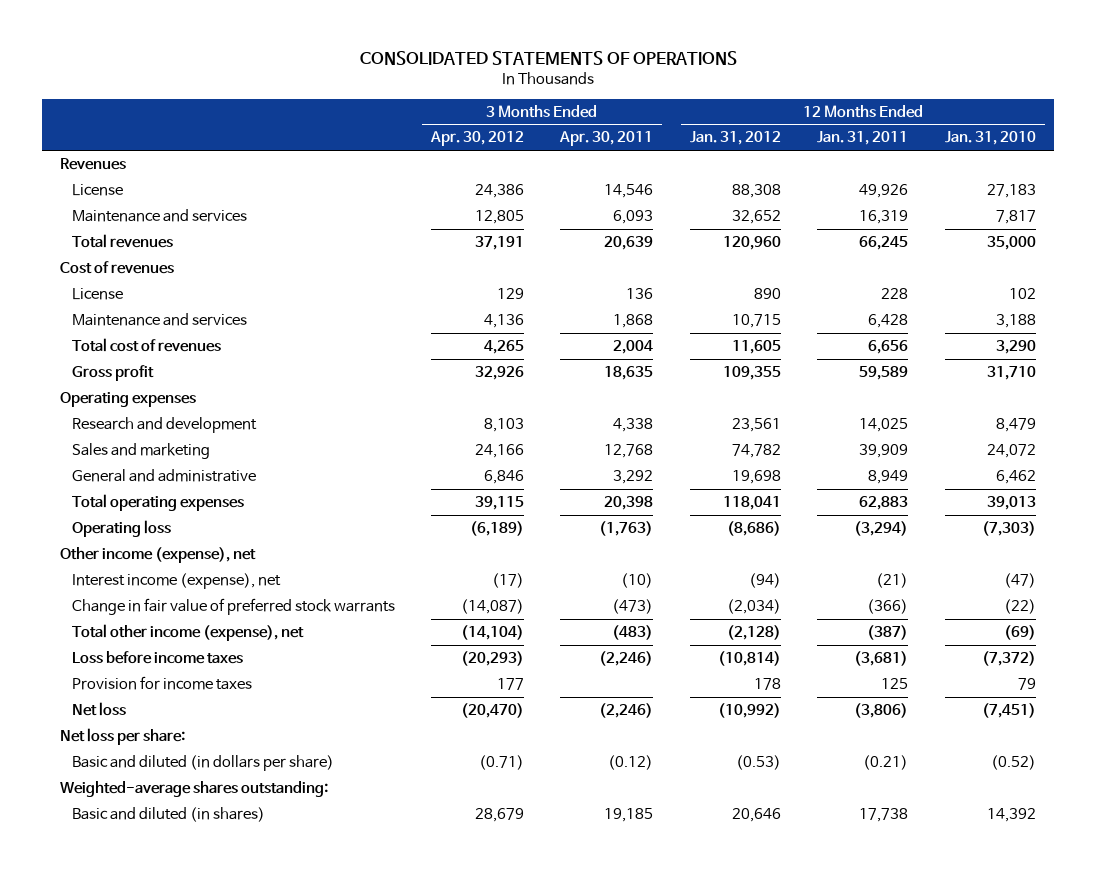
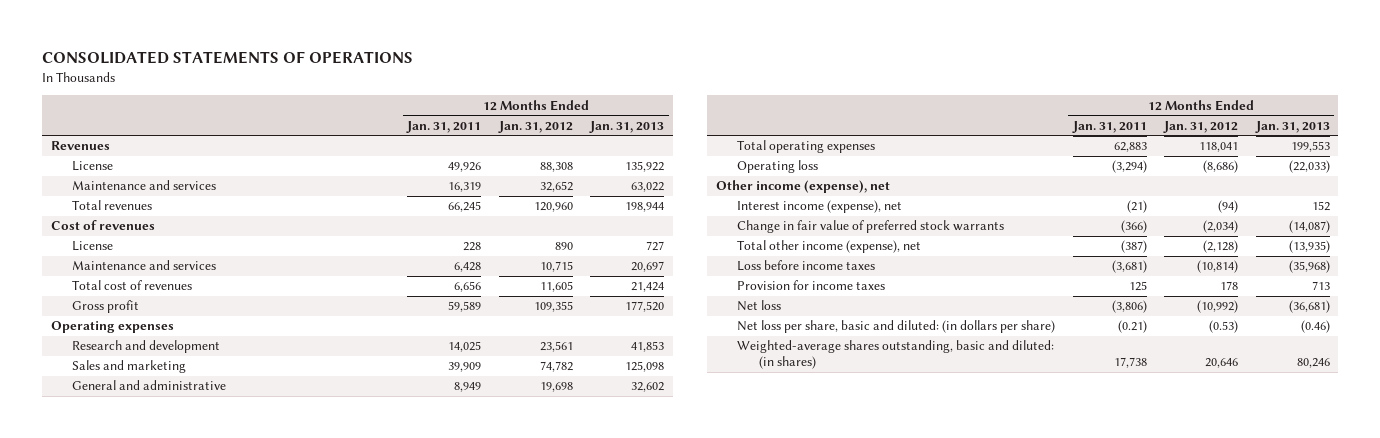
- | 3 Months Ended Apr. 30, 2012 | 3 Months Ended Apr. 30, 2011 | 12 Months Ended Jan. 31, 2012 | 12 Months Ended Jan. 31, 2011 | 12 Months Ended Jan. 31, 2010
+ | 12 Months Ended Jan. 31, 2011 | 12 Months Ended Jan. 31, 2012 | 12 Months Ended Jan. 31, 2013
- Net loss per share:
- Basic and diluted (in dollars per share) | (0.71) | (0.12) | (0.53) | (0.21) | (0.52)
- Weighted-average shares outstanding:
- Basic and diluted (in shares) | 28,679 | 19,185 | 20,646 | 17,738 | 14,392
+ Net loss per share, basic and diluted: (in dollars per share) | (0.21) | (0.53) | (0.46)
+ Weighted-average shares outstanding, basic and diluted: (in shares) | 17,738 | 20,646 | 80,246

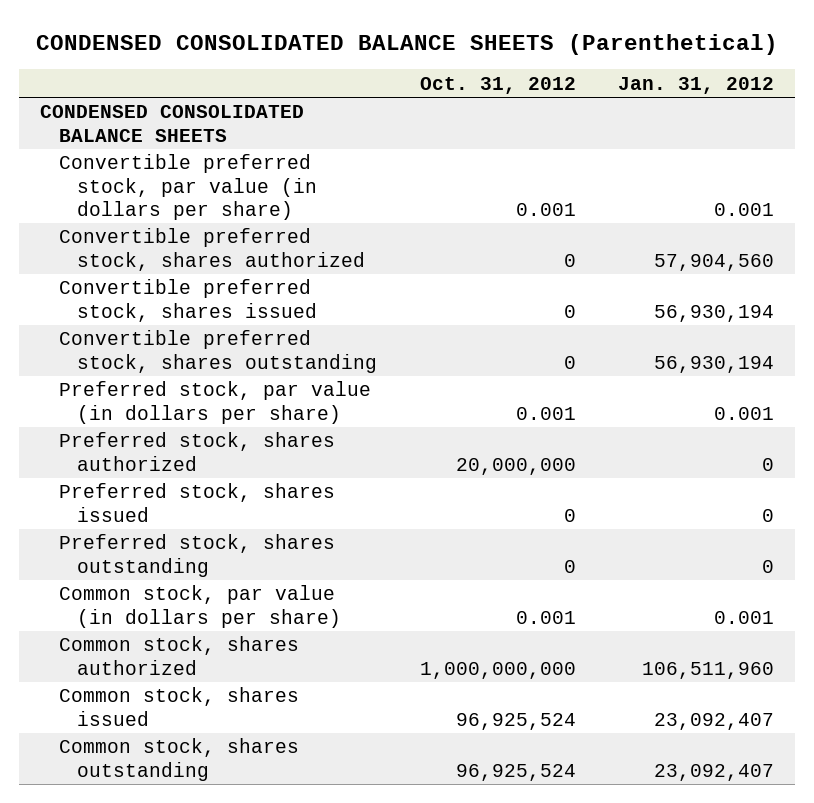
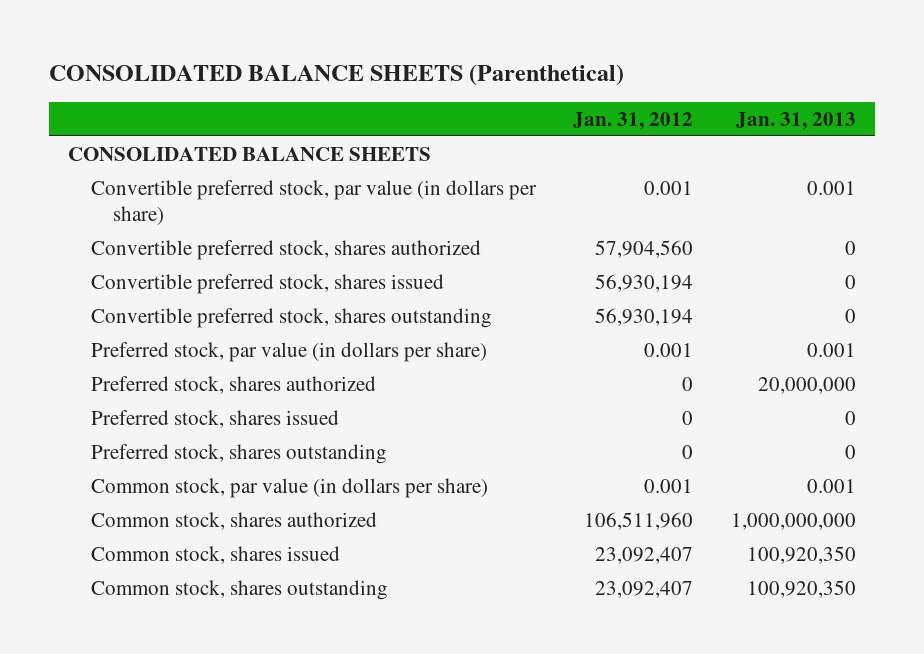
- CONDENSED CONSOLIDATED BALANCE SHEETS (Parenthetical)
+ CONSOLIDATED BALANCE SHEETS (Parenthetical)
- | Oct. 31, 2012 | Jan. 31, 2012
+ | Jan. 31, 2012 | Jan. 31, 2013
- CONDENSED CONSOLIDATED BALANCE SHEETS
+ CONSOLIDATED BALANCE SHEETS

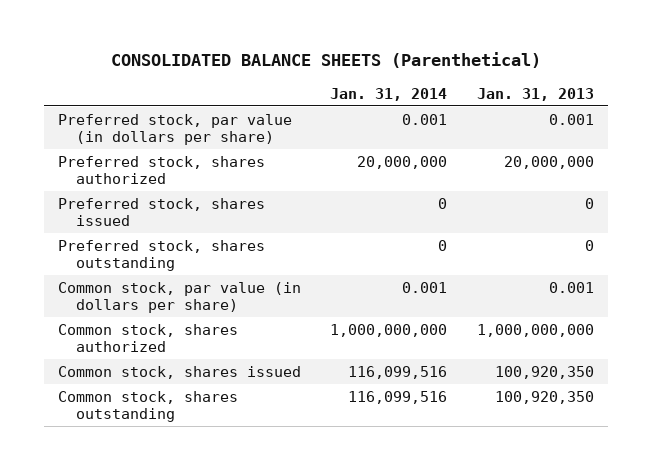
- | Jan. 31, 2012 | Jan. 31, 2013
+ | Jan. 31, 2014 | Jan. 31, 2013
- CONSOLIDATED BALANCE SHEETS
- Convertible preferred stock, par value (in dollars per share) | 0.001 | 0.001
- Convertible preferred stock, shares authorized | 57,904,560 | 0
- Convertible preferred stock, shares issued | 56,930,194 | 0
- Convertible preferred stock, shares outstanding | 56,930,194 | 0

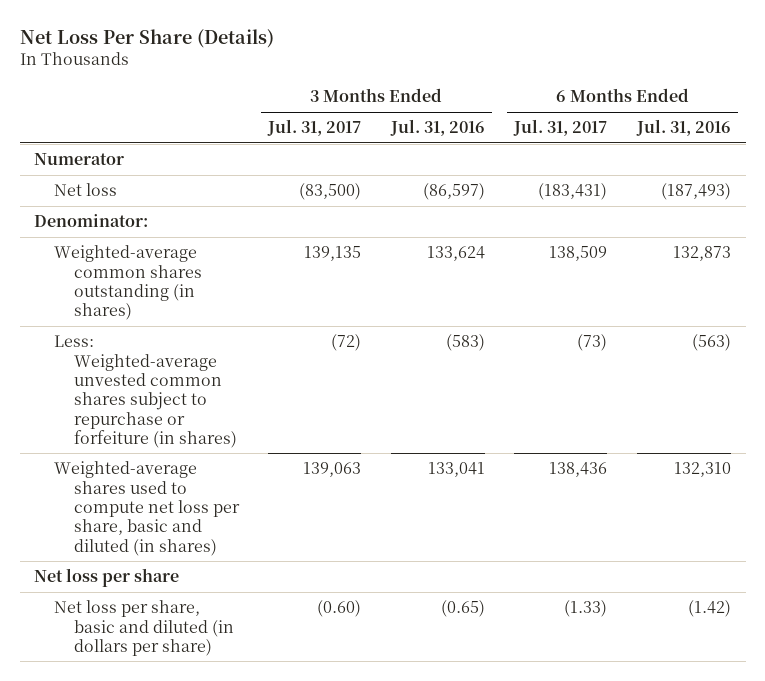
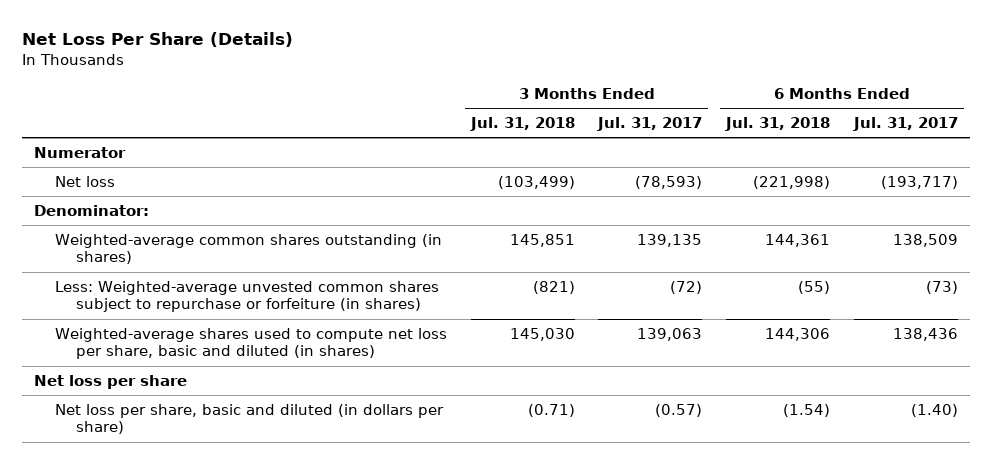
- | 3 Months Ended Jul. 31, 2017 | 3 Months Ended Jul. 31, 2016 | 6 Months Ended Jul. 31, 2017 | 6 Months Ended Jul. 31, 2016
+ | 3 Months Ended Jul. 31, 2018 | 3 Months Ended Jul. 31, 2017 | 6 Months Ended Jul. 31, 2018 | 6 Months Ended Jul. 31, 2017
- Net loss | (83,500) | (86,597) | (183,431) | (187,493)
+ Net loss | (103,499) | (78,593) | (221,998) | (193,717)
- Net loss per share, basic and diluted (in dollars per share) | (0.60) | (0.65) | (1.33) | (1.42)
+ Net loss per share, basic and diluted (in dollars per share) | (0.71) | (0.57) | (1.54) | (1.40)

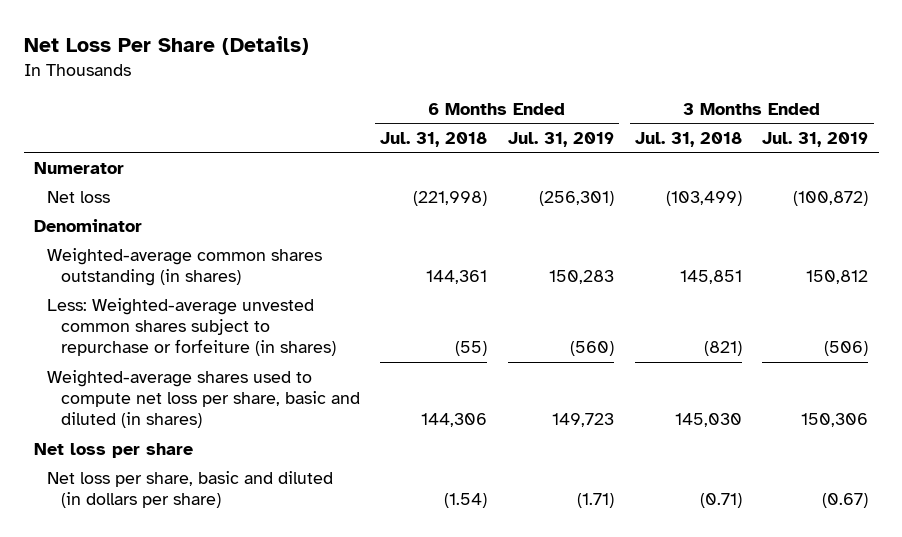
- | 3 Months Ended Jul. 31, 2018 | 3 Months Ended Jul. 31, 2017 | 6 Months Ended Jul. 31, 2018 | 6 Months Ended Jul. 31, 2017
+ | 6 Months Ended Jul. 31, 2018 | 6 Months Ended Jul. 31, 2019 | 3 Months Ended Jul. 31, 2018 | 3 Months Ended Jul. 31, 2019
- Denominator:
+ Denominator

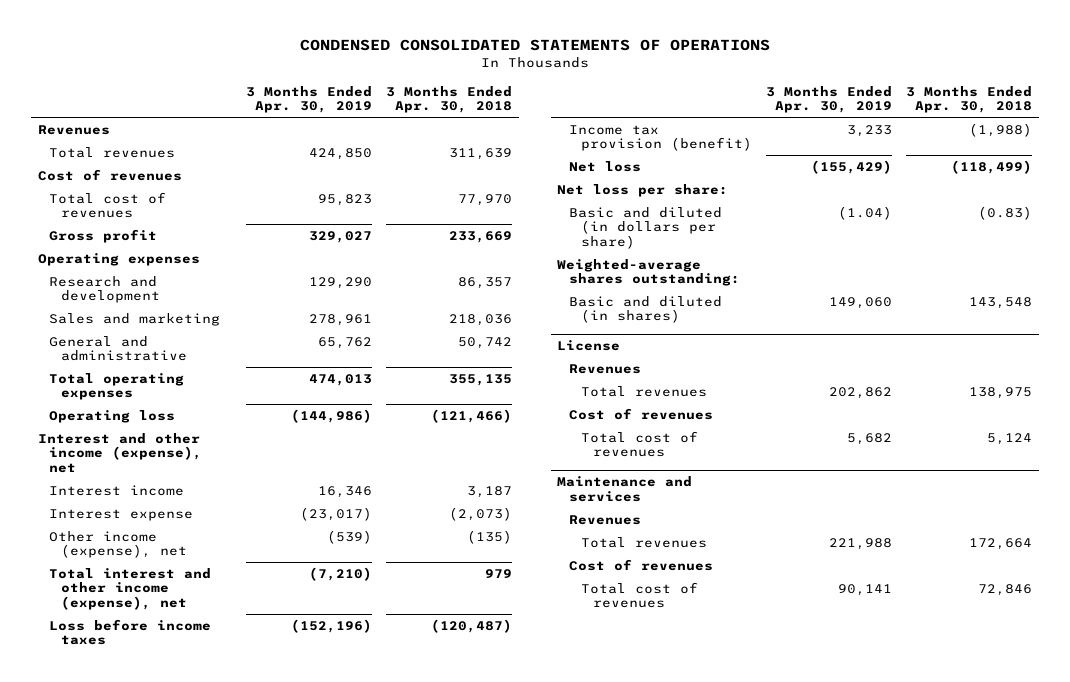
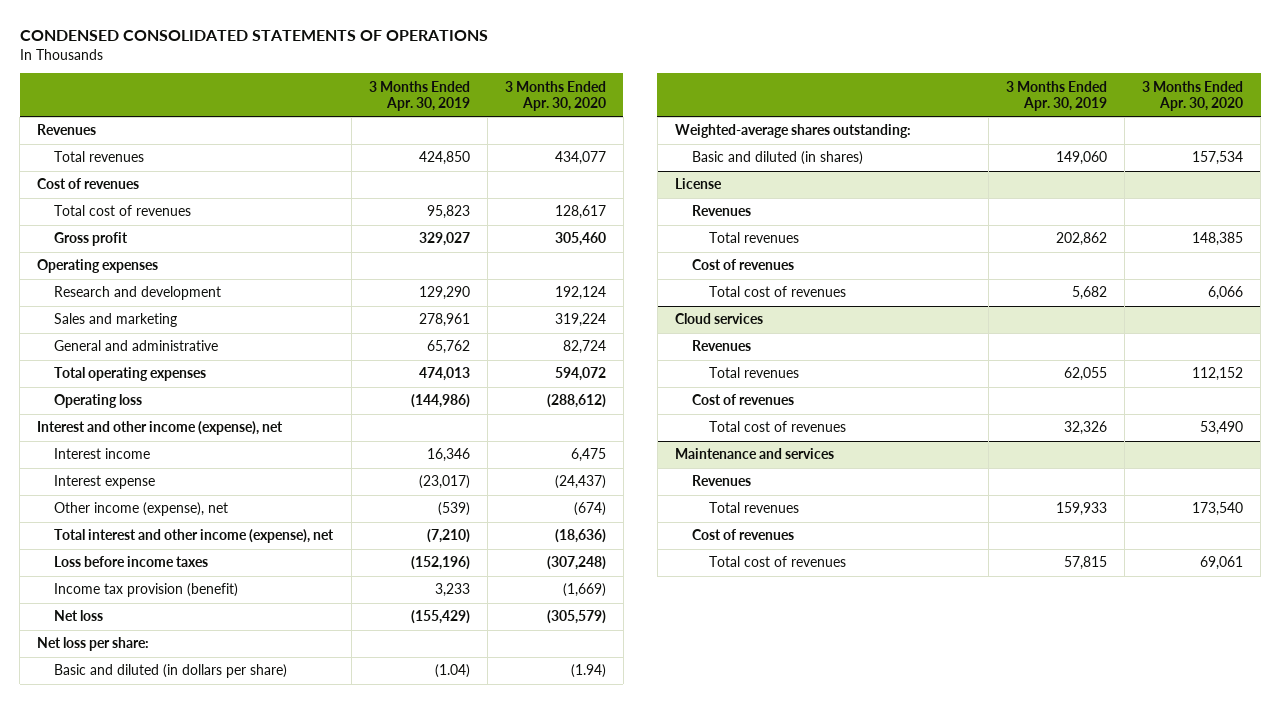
- | 3 Months Ended Apr. 30, 2019 | 3 Months Ended Apr. 30, 2018
+ | 3 Months Ended Apr. 30, 2019 | 3 Months Ended Apr. 30, 2020
+ Cloud services
+ Revenues
+ Total revenues | 62,055 | 112,152
+ Cost of revenues
+ Total cost of revenues | 32,326 | 53,490
@ Maintenance and services
- Total revenues | 221,988 | 172,664
+ Total revenues | 159,933 | 173,540
- Total cost of revenues | 90,141 | 72,846
+ Total cost of revenues | 57,815 | 69,061

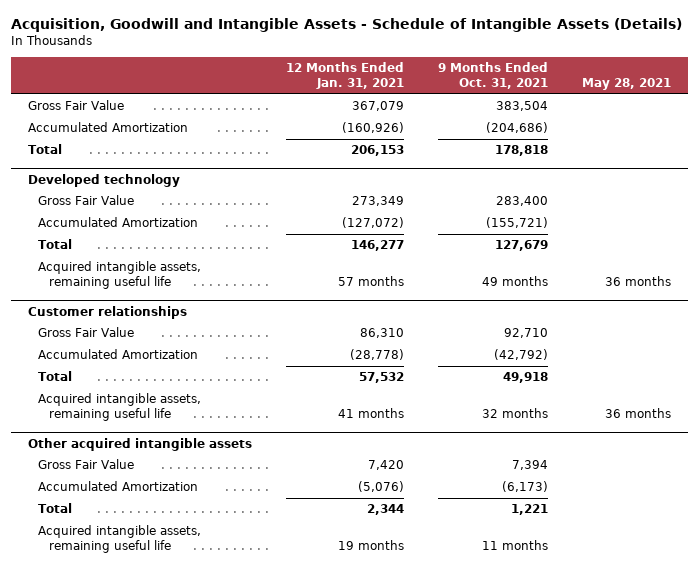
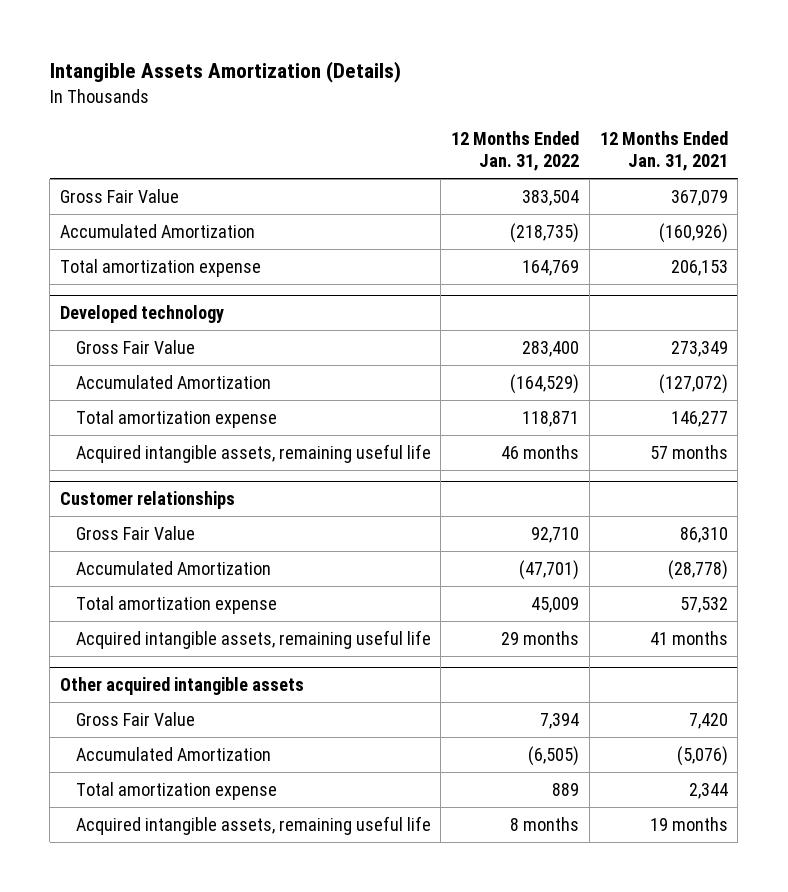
- Acquisition, Goodwill and Intangible Assets - Schedule of Intangible Assets (Details)
+ Intangible Assets Amortization (Details)
- | 12 Months Ended Jan. 31, 2021 | 9 Months Ended Oct. 31, 2021 | May 28, 2021
+ | 12 Months Ended Jan. 31, 2022 | 12 Months Ended Jan. 31, 2021
- Total | 206,153 | 178,818 |
+ Total amortization expense | 164,769 | 206,153
@ Developed technology
- Total | 146,277 | 127,679 |
+ Total amortization expense | 118,871 | 146,277
@ Customer relationships
- Total | 57,532 | 49,918 |
+ Total amortization expense | 45,009 | 57,532
@ Other acquired intangible assets
- Total | 2,344 | 1,221 |
+ Total amortization expense | 889 | 2,344

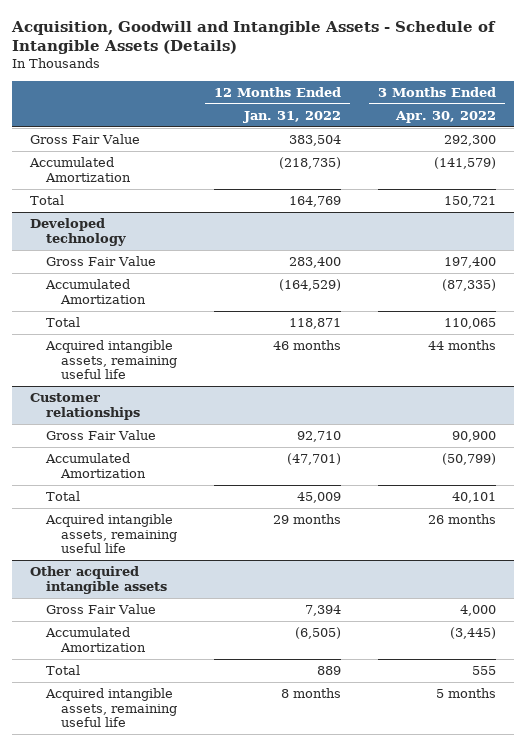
- Intangible Assets Amortization (Details)
+ Acquisition, Goodwill and Intangible Assets - Schedule of Intangible Assets (Details)
- | 12 Months Ended Jan. 31, 2022 | 12 Months Ended Jan. 31, 2021
+ | 12 Months Ended Jan. 31, 2022 | 3 Months Ended Apr. 30, 2022
- Total amortization expense | 164,769 | 206,153
+ Total | 164,769 | 150,721
@ Developed technology
- Total amortization expense | 118,871 | 146,277
+ Total | 118,871 | 110,065
@ Customer relationships
- Total amortization expense | 45,009 | 57,532
+ Total | 45,009 | 40,101
@ Other acquired intangible assets
- Total amortization expense | 889 | 2,344
+ Total | 889 | 555

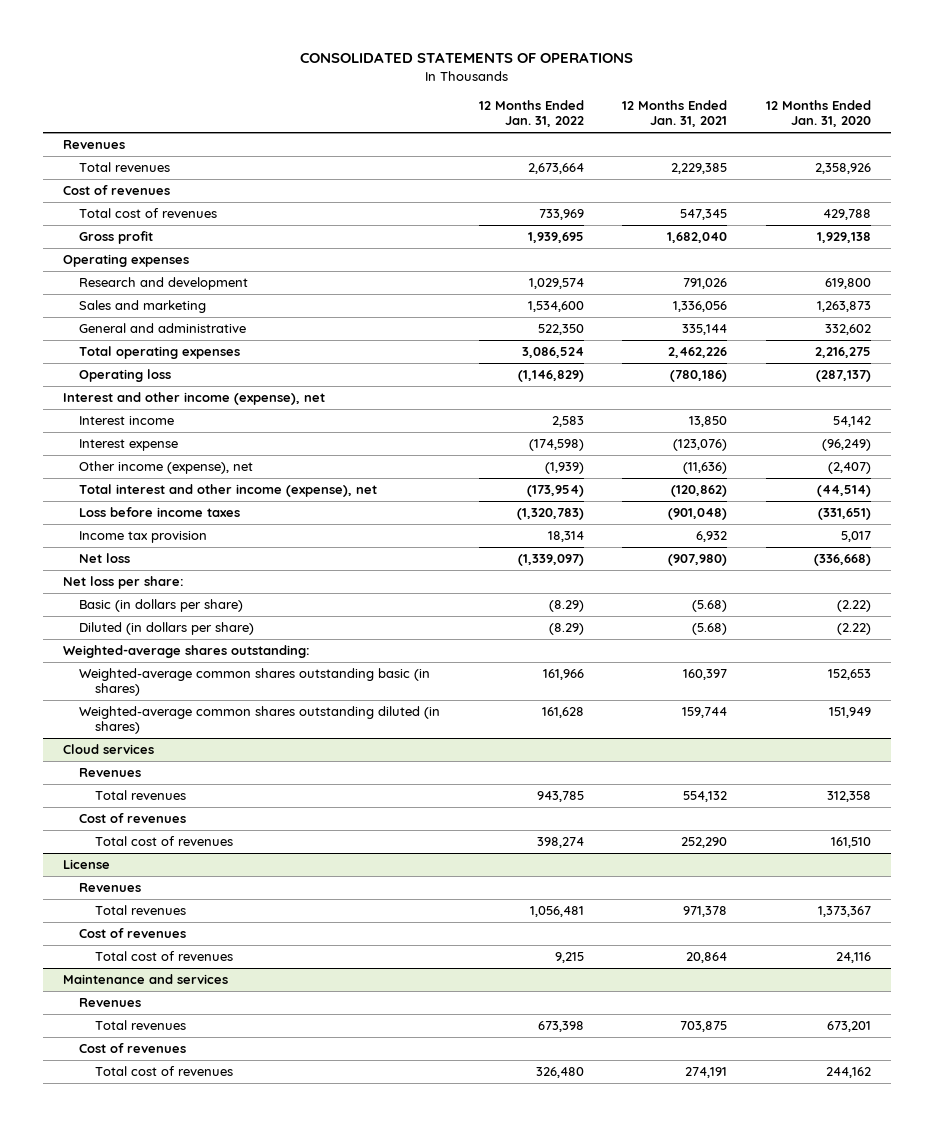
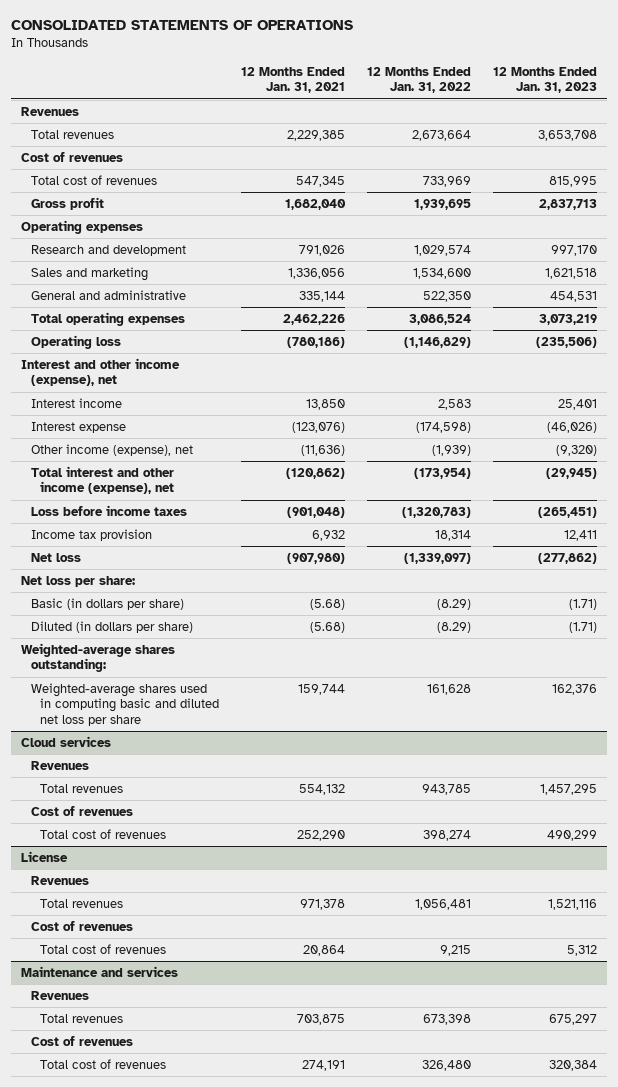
- | 12 Months Ended Jan. 31, 2022 | 12 Months Ended Jan. 31, 2021 | 12 Months Ended Jan. 31, 2020
+ | 12 Months Ended Jan. 31, 2021 | 12 Months Ended Jan. 31, 2022 | 12 Months Ended Jan. 31, 2023
- Weighted-average common shares outstanding basic (in shares) | 161,966 | 160,397 | 152,653
- Weighted-average common shares outstanding diluted (in shares) | 161,628 | 159,744 | 151,949
+ Weighted-average shares used in computing basic and diluted net loss per share | 159,744 | 161,628 | 162,376

